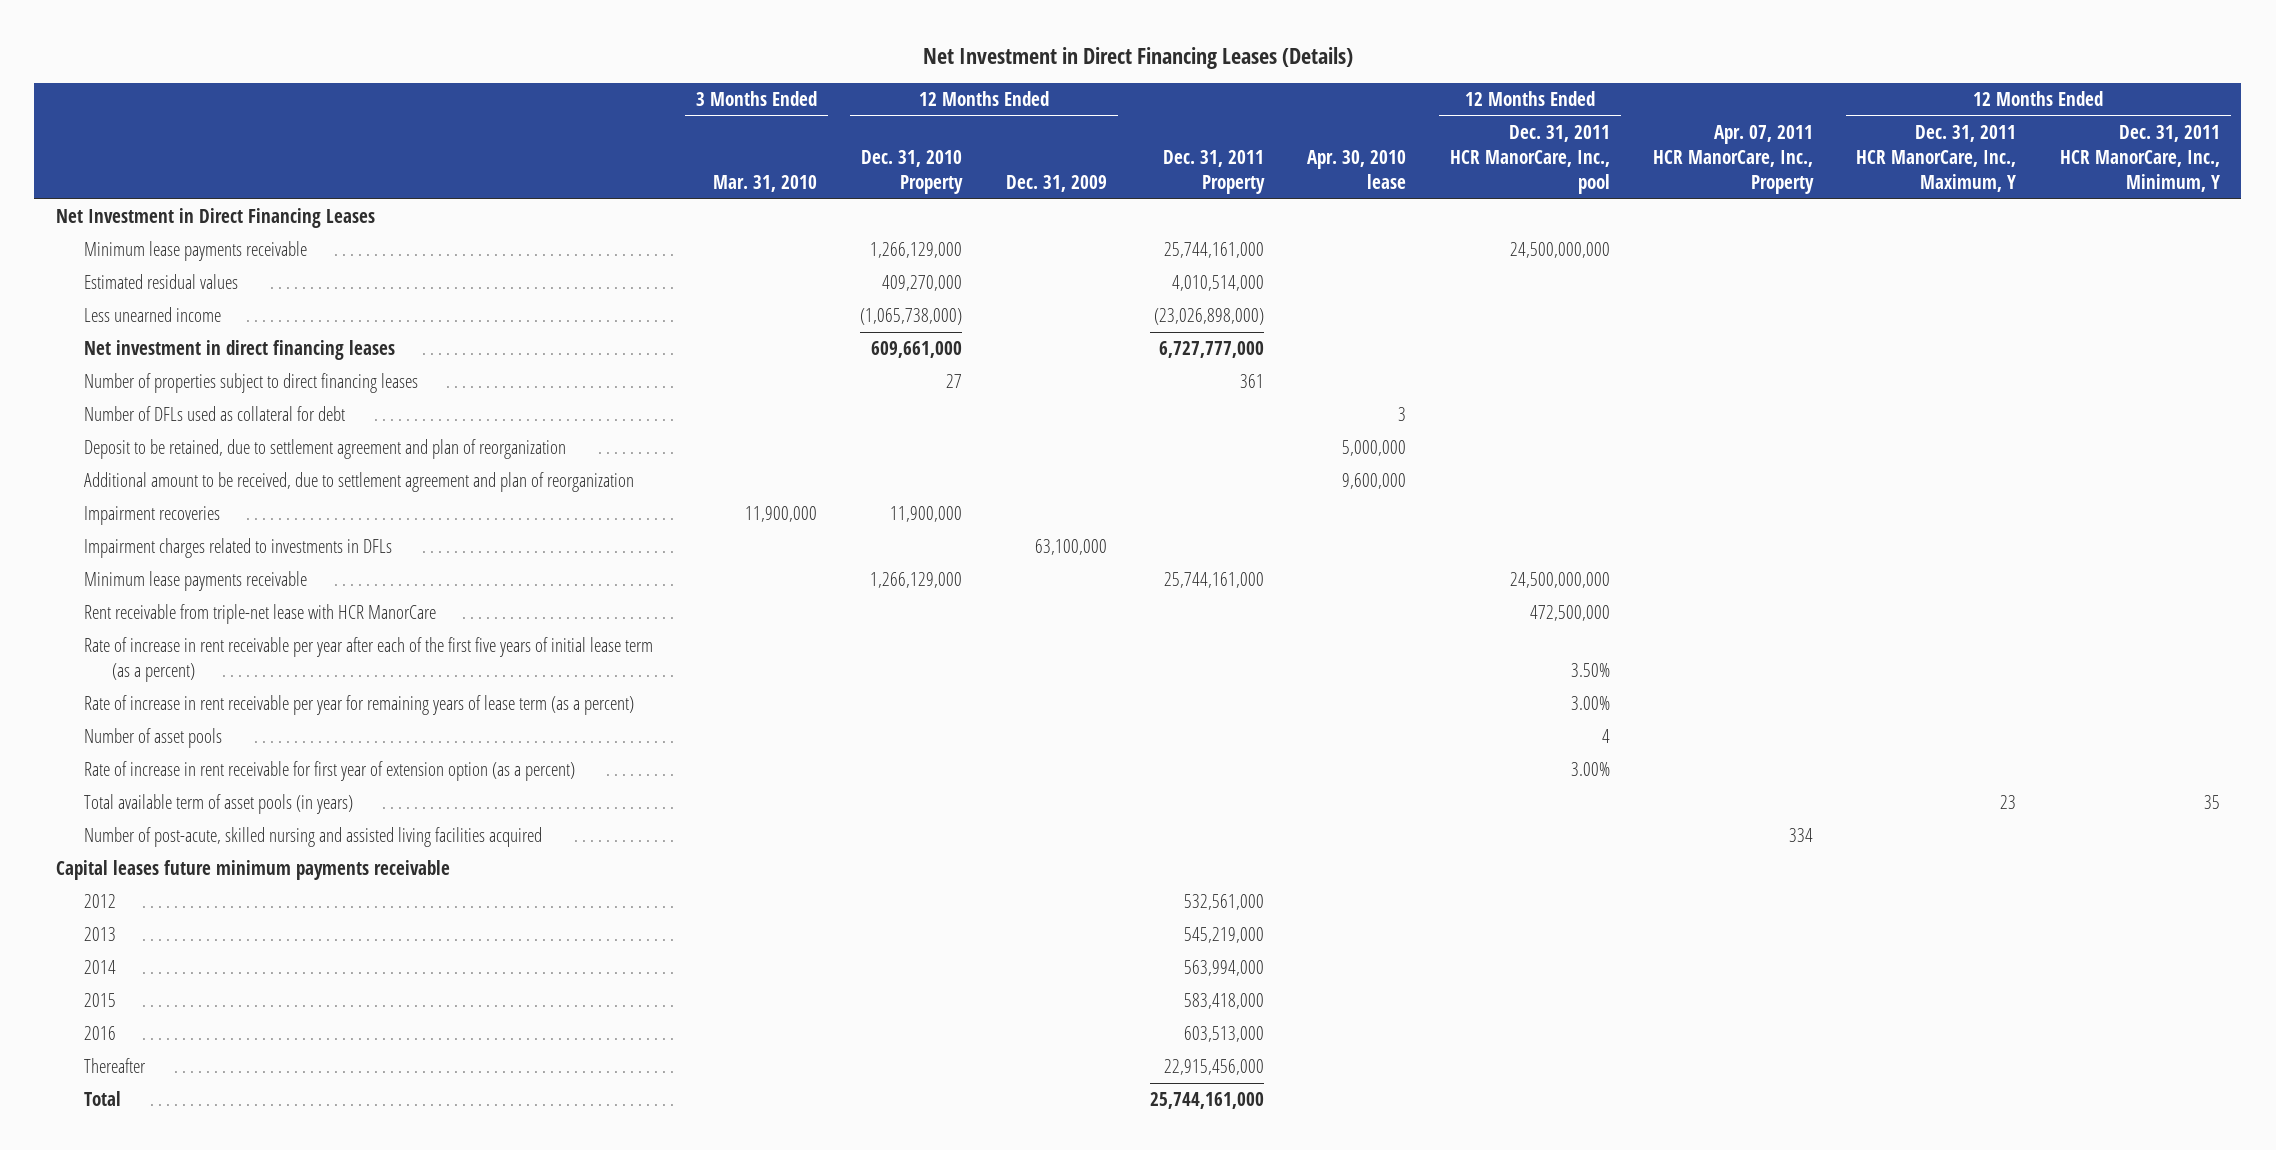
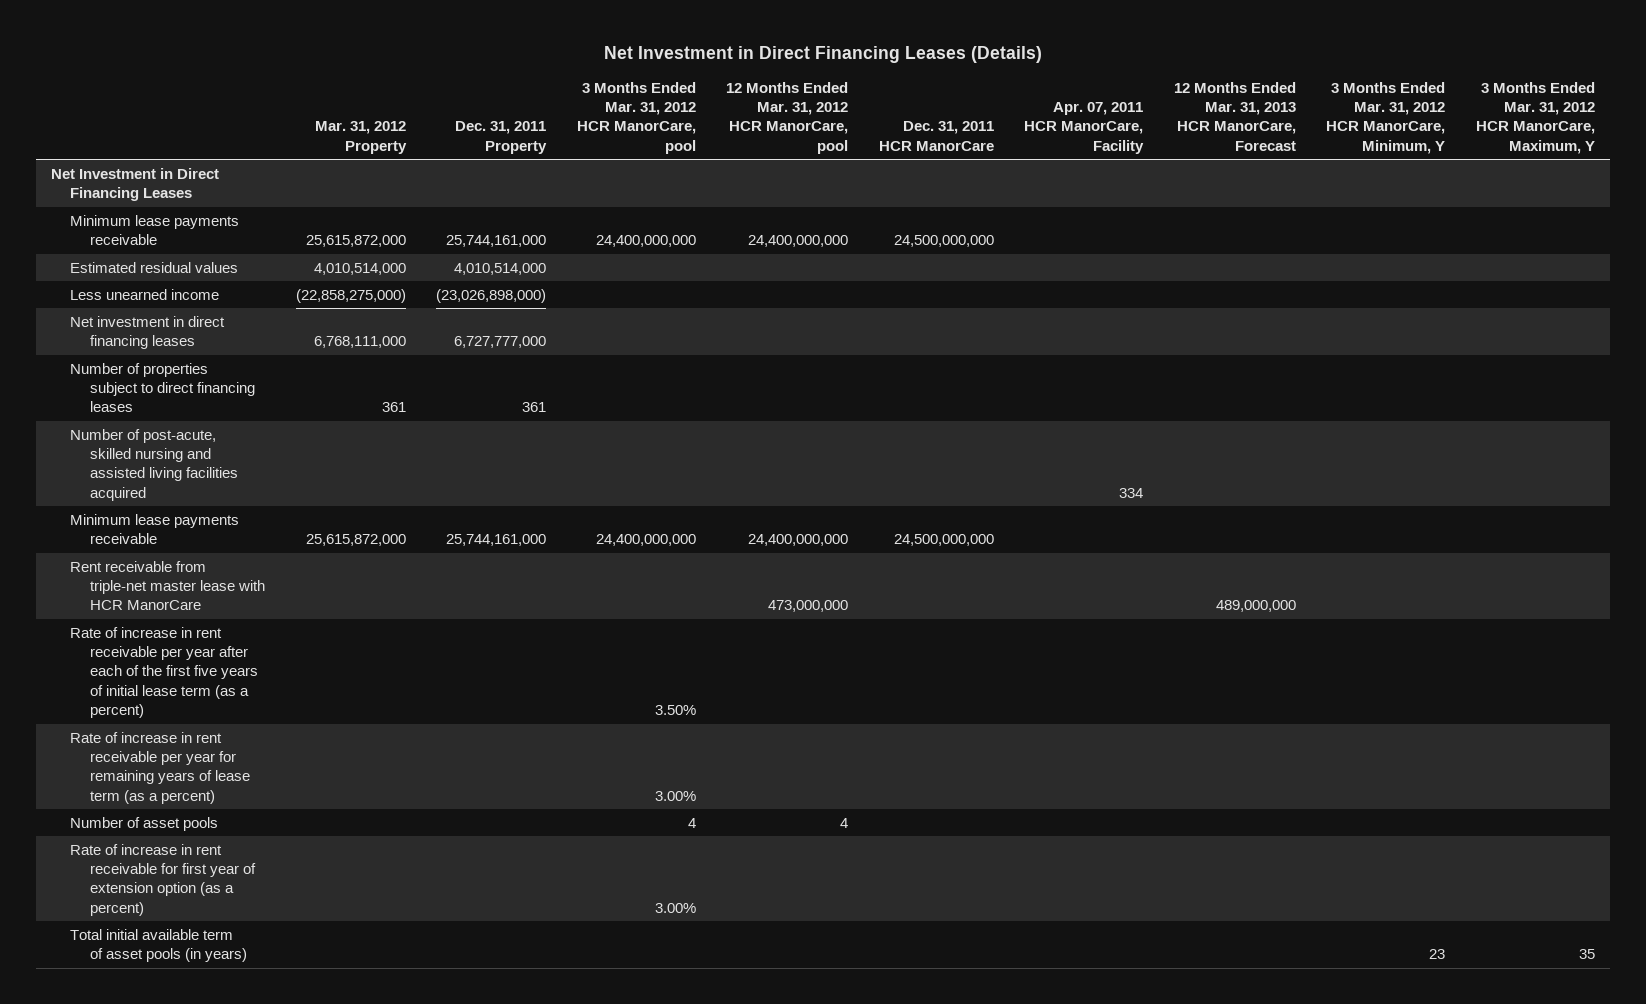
- | 3 Months Ended Mar. 31, 2010 | 12 Months Ended Dec. 31, 2010 Property | 12 Months Ended Dec. 31, 2009 | Dec. 31, 2011 Property | Apr. 30, 2010 lease | 12 Months Ended Dec. 31, 2011 HCR ManorCare, Inc., pool | Apr. 07, 2011 HCR ManorCare, Inc., Property | 12 Months Ended Dec. 31, 2011 HCR ManorCare, Inc., Maximum, Y | 12 Months Ended Dec. 31, 2011 HCR ManorCare, Inc., Minimum, Y
+ | Mar. 31, 2012 Property | Dec. 31, 2011 Property | 3 Months Ended Mar. 31, 2012 HCR ManorCare, pool | 12 Months Ended Mar. 31, 2012 HCR ManorCare, pool | Dec. 31, 2011 HCR ManorCare | Apr. 07, 2011 HCR ManorCare, Facility | 12 Months Ended Mar. 31, 2013 HCR ManorCare, Forecast | 3 Months Ended Mar. 31, 2012 HCR ManorCare, Minimum, Y | 3 Months Ended Mar. 31, 2012 HCR ManorCare, Maximum, Y
- Number of DFLs used as collateral for debt | | | | | 3 | | | |
- Deposit to be retained, due to settlement agreement and plan of reorganization | | | | | 5,000,000 | | | |
- Additional amount to be received, due to settlement agreement and plan of reorganization | | | | | 9,600,000 | | | |
- Impairment recoveries | 11,900,000 | 11,900,000 | | | | | | |
- Impairment charges related to investments in DFLs | | | 63,100,000 | | | | | |
moved up: Number of post-acute, skilled nursing and assisted living facilities acquired | | | | | | 334 | | |
- Rent receivable from triple-net lease with HCR ManorCare | | | | | | 472,500,000 | | |
+ Rent receivable from triple-net master lease with HCR ManorCare | | | | 473,000,000 | | | 489,000,000 | |
- Total available term of asset pools (in years) | | | | | | | | 23 | 35
- Capital leases future minimum payments receivable
- 2012 | | | | 532,561,000 | | | | |
- 2013 | | | | 545,219,000 | | | | |
- 2014 | | | | 563,994,000 | | | | |
- 2015 | | | | 583,418,000 | | | | |
- 2016 | | | | 603,513,000 | | | | |
- Thereafter | | | | 22,915,456,000 | | | | |
- Total | | | | 25,744,161,000 | | | | |
+ Total initial available term of asset pools (in years) | | | | | | | | 23 | 35

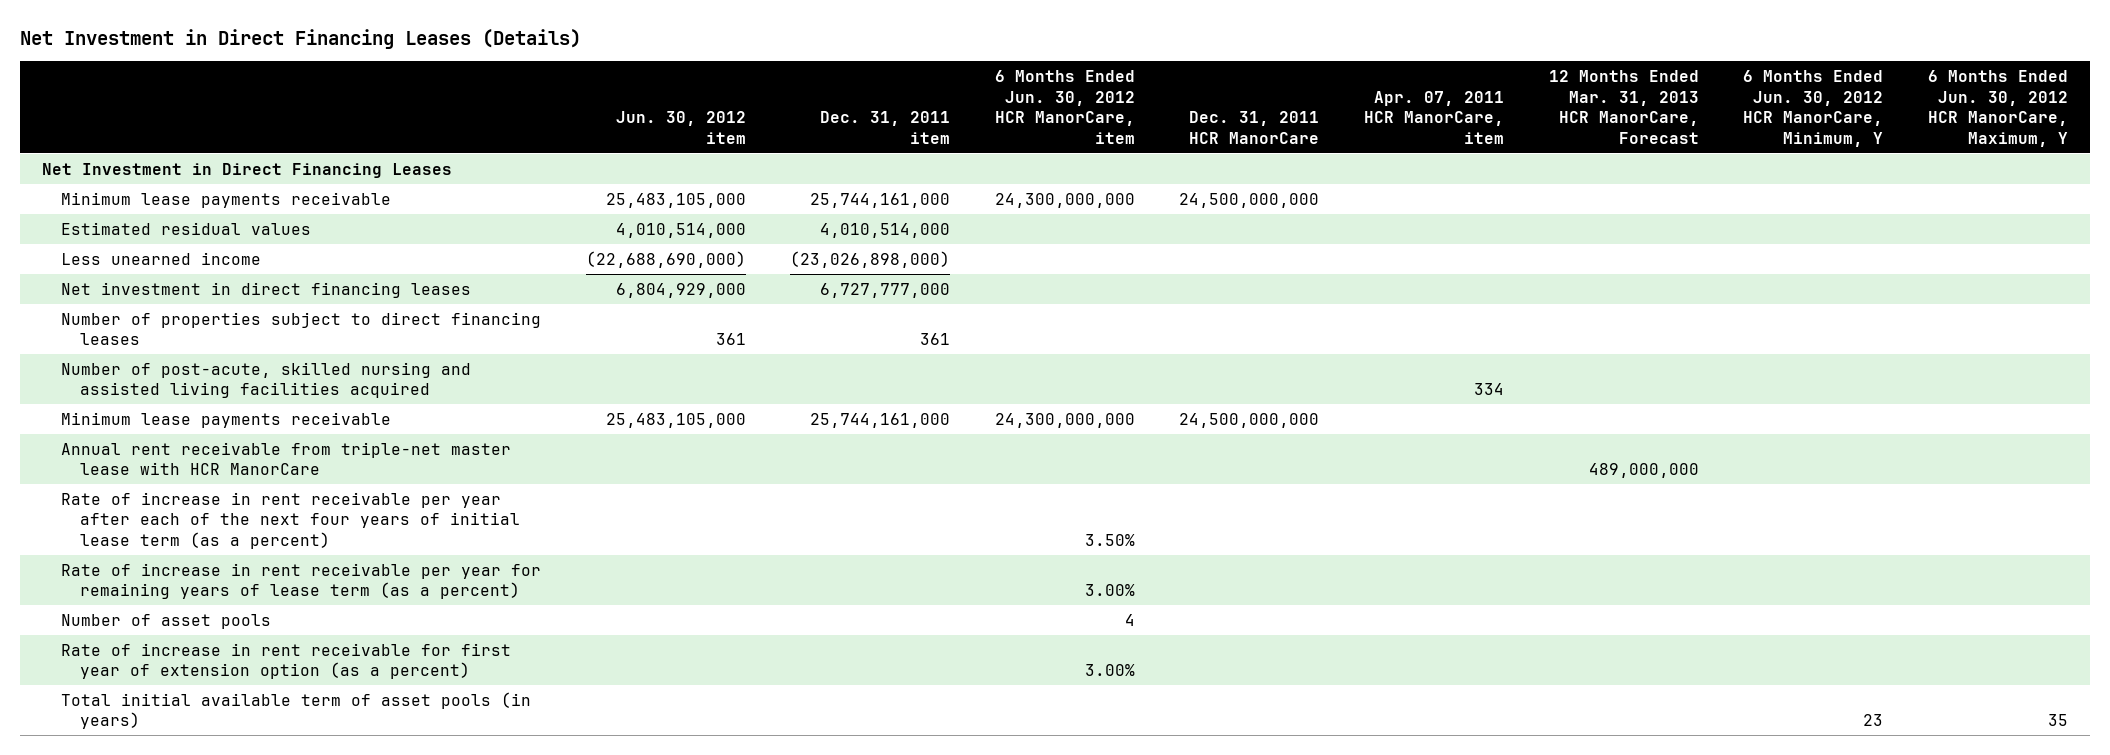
- | Mar. 31, 2012 Property | Dec. 31, 2011 Property | 3 Months Ended Mar. 31, 2012 HCR ManorCare, pool | 12 Months Ended Mar. 31, 2012 HCR ManorCare, pool | Dec. 31, 2011 HCR ManorCare | Apr. 07, 2011 HCR ManorCare, Facility | 12 Months Ended Mar. 31, 2013 HCR ManorCare, Forecast | 3 Months Ended Mar. 31, 2012 HCR ManorCare, Minimum, Y | 3 Months Ended Mar. 31, 2012 HCR ManorCare, Maximum, Y
+ | Jun. 30, 2012 item | Dec. 31, 2011 item | 6 Months Ended Jun. 30, 2012 HCR ManorCare, item | Dec. 31, 2011 HCR ManorCare | Apr. 07, 2011 HCR ManorCare, item | 12 Months Ended Mar. 31, 2013 HCR ManorCare, Forecast | 6 Months Ended Jun. 30, 2012 HCR ManorCare, Minimum, Y | 6 Months Ended Jun. 30, 2012 HCR ManorCare, Maximum, Y
- Rent receivable from triple-net master lease with HCR ManorCare | | | | 473,000,000 | | | 489,000,000 | |
- Rate of increase in rent receivable per year after each of the first five years of initial lease term (as a percent) | | | 3.50% | | | | | |
+ Annual rent receivable from triple-net master lease with HCR ManorCare | | | | | | 489,000,000 | |
+ Rate of increase in rent receivable per year after each of the next four years of initial lease term (as a percent) | | | 3.50% | | | | |

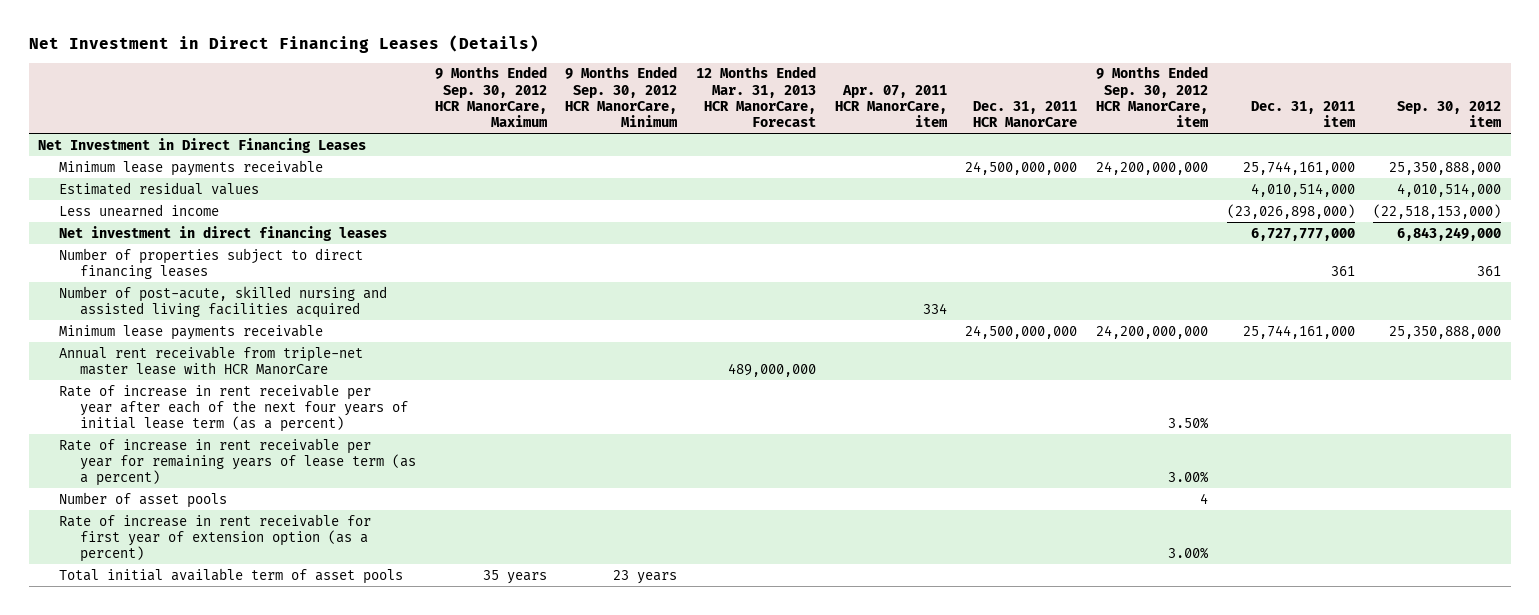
- | Jun. 30, 2012 item | Dec. 31, 2011 item | 6 Months Ended Jun. 30, 2012 HCR ManorCare, item | Dec. 31, 2011 HCR ManorCare | Apr. 07, 2011 HCR ManorCare, item | 12 Months Ended Mar. 31, 2013 HCR ManorCare, Forecast | 6 Months Ended Jun. 30, 2012 HCR ManorCare, Minimum, Y | 6 Months Ended Jun. 30, 2012 HCR ManorCare, Maximum, Y
+ | 9 Months Ended Sep. 30, 2012 HCR ManorCare, Maximum | 9 Months Ended Sep. 30, 2012 HCR ManorCare, Minimum | 12 Months Ended Mar. 31, 2013 HCR ManorCare, Forecast | Apr. 07, 2011 HCR ManorCare, item | Dec. 31, 2011 HCR ManorCare | 9 Months Ended Sep. 30, 2012 HCR ManorCare, item | Dec. 31, 2011 item | Sep. 30, 2012 item
- Total initial available term of asset pools (in years) | | | | | | | 23 | 35
+ Total initial available term of asset pools | 35 years | 23 years | | | | | |

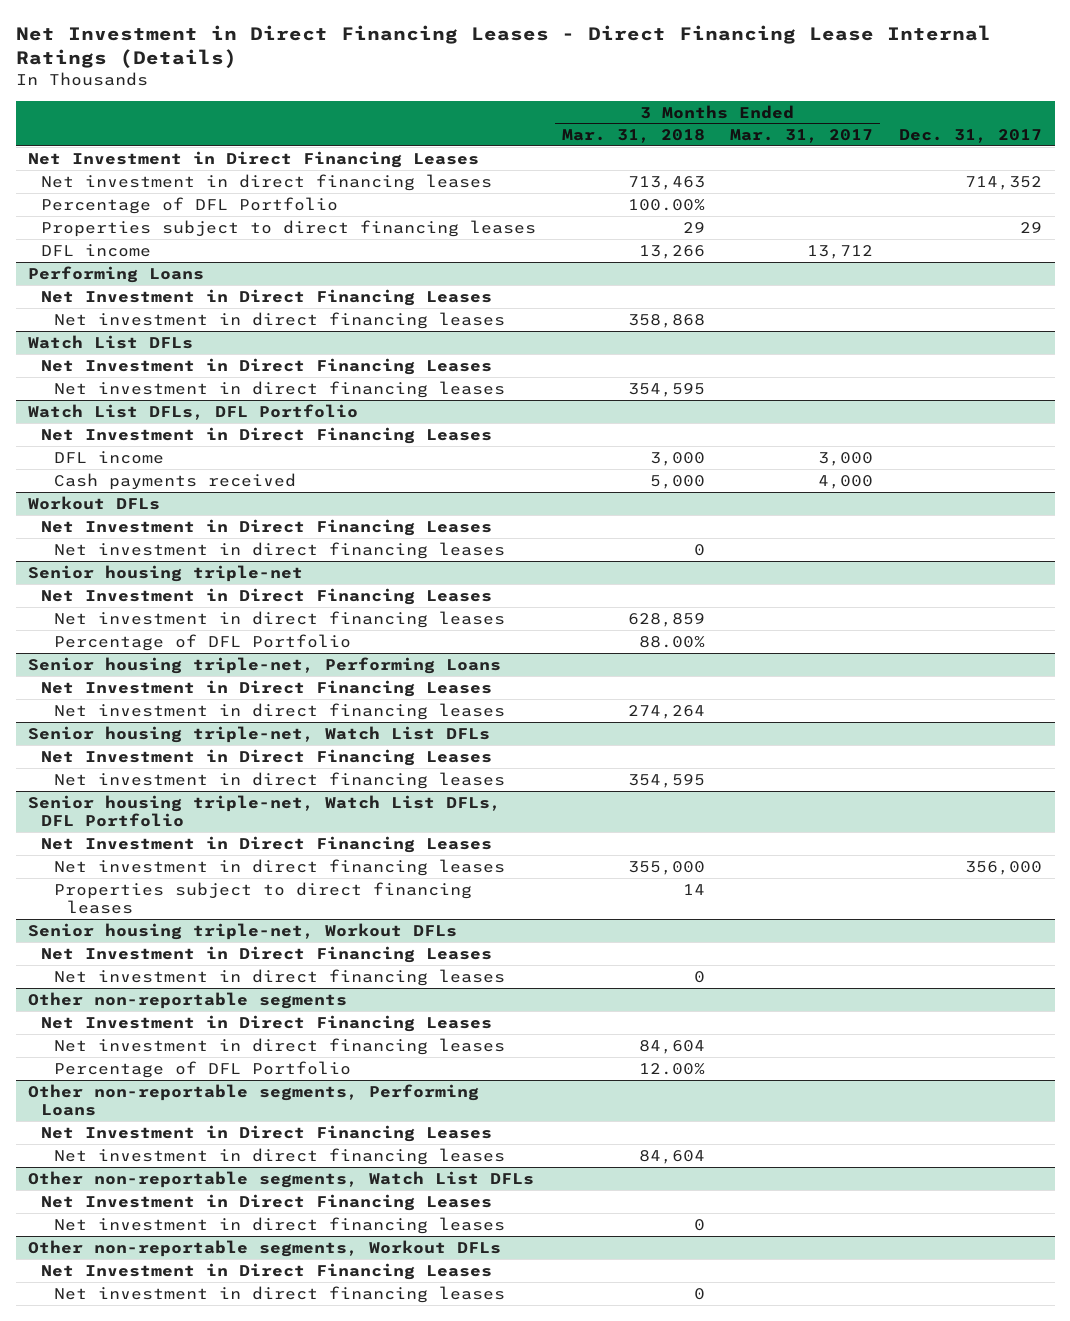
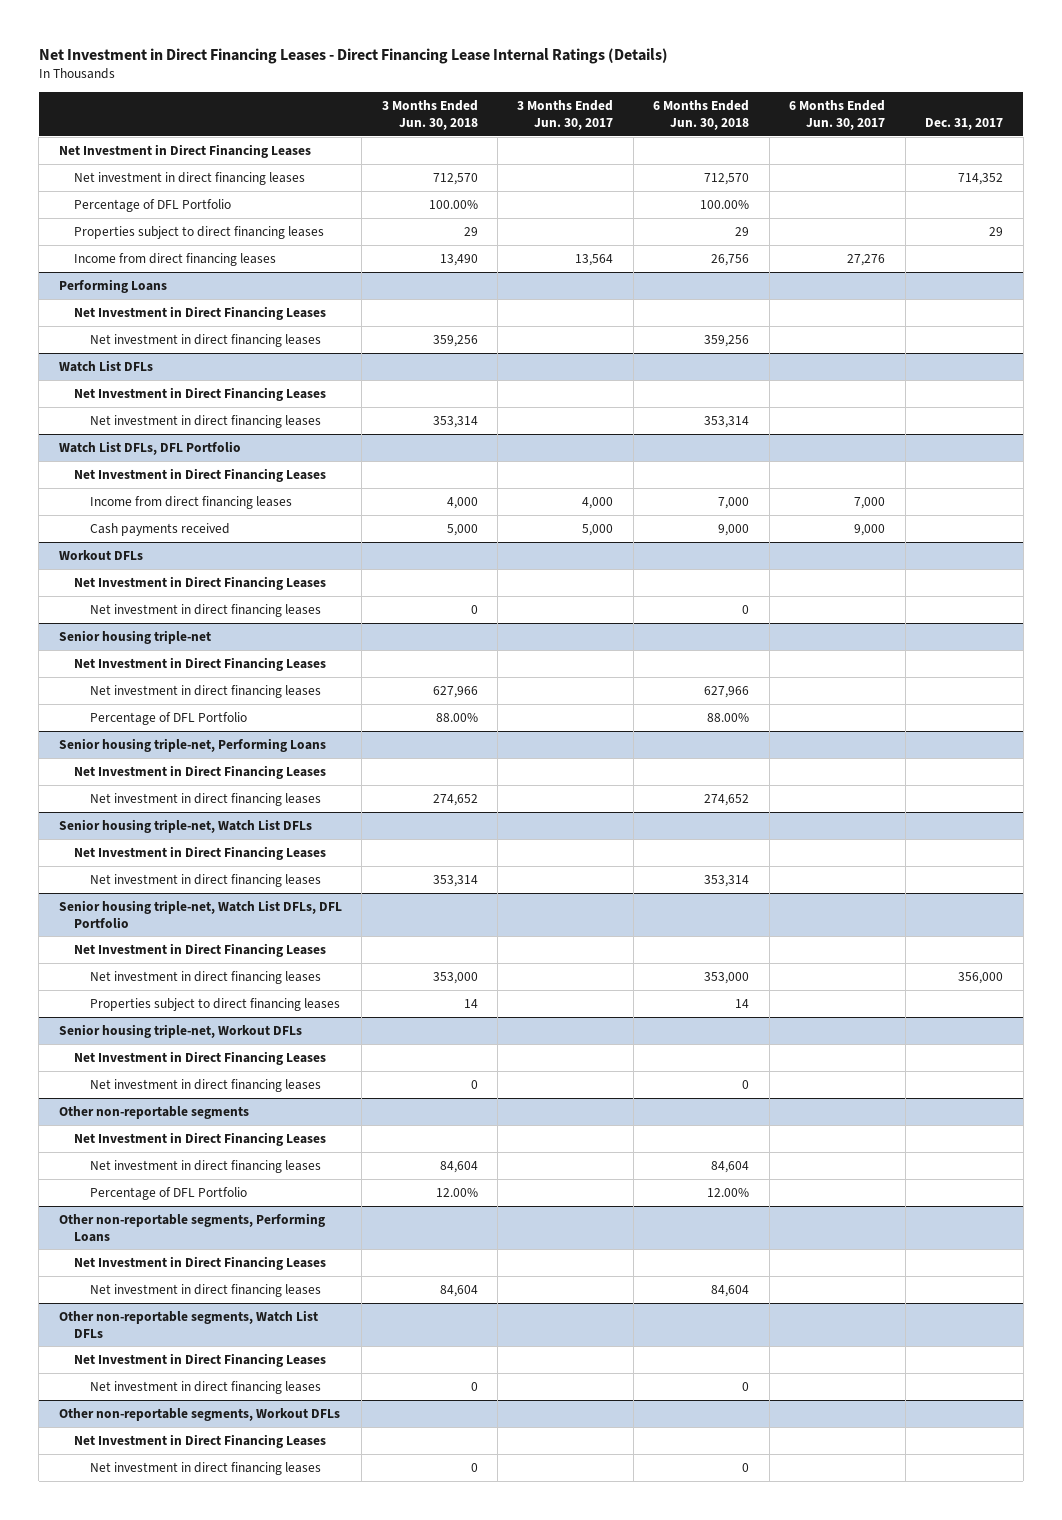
- | 3 Months Ended Mar. 31, 2018 | 3 Months Ended Mar. 31, 2017 | Dec. 31, 2017
+ | 3 Months Ended Jun. 30, 2018 | 3 Months Ended Jun. 30, 2017 | 6 Months Ended Jun. 30, 2018 | 6 Months Ended Jun. 30, 2017 | Dec. 31, 2017
- DFL income | 13,266 | 13,712 |
+ Income from direct financing leases | 13,490 | 13,564 | 26,756 | 27,276 |
@ Watch List DFLs, DFL Portfolio
- DFL income | 3,000 | 3,000 |
+ Income from direct financing leases | 4,000 | 4,000 | 7,000 | 7,000 |

